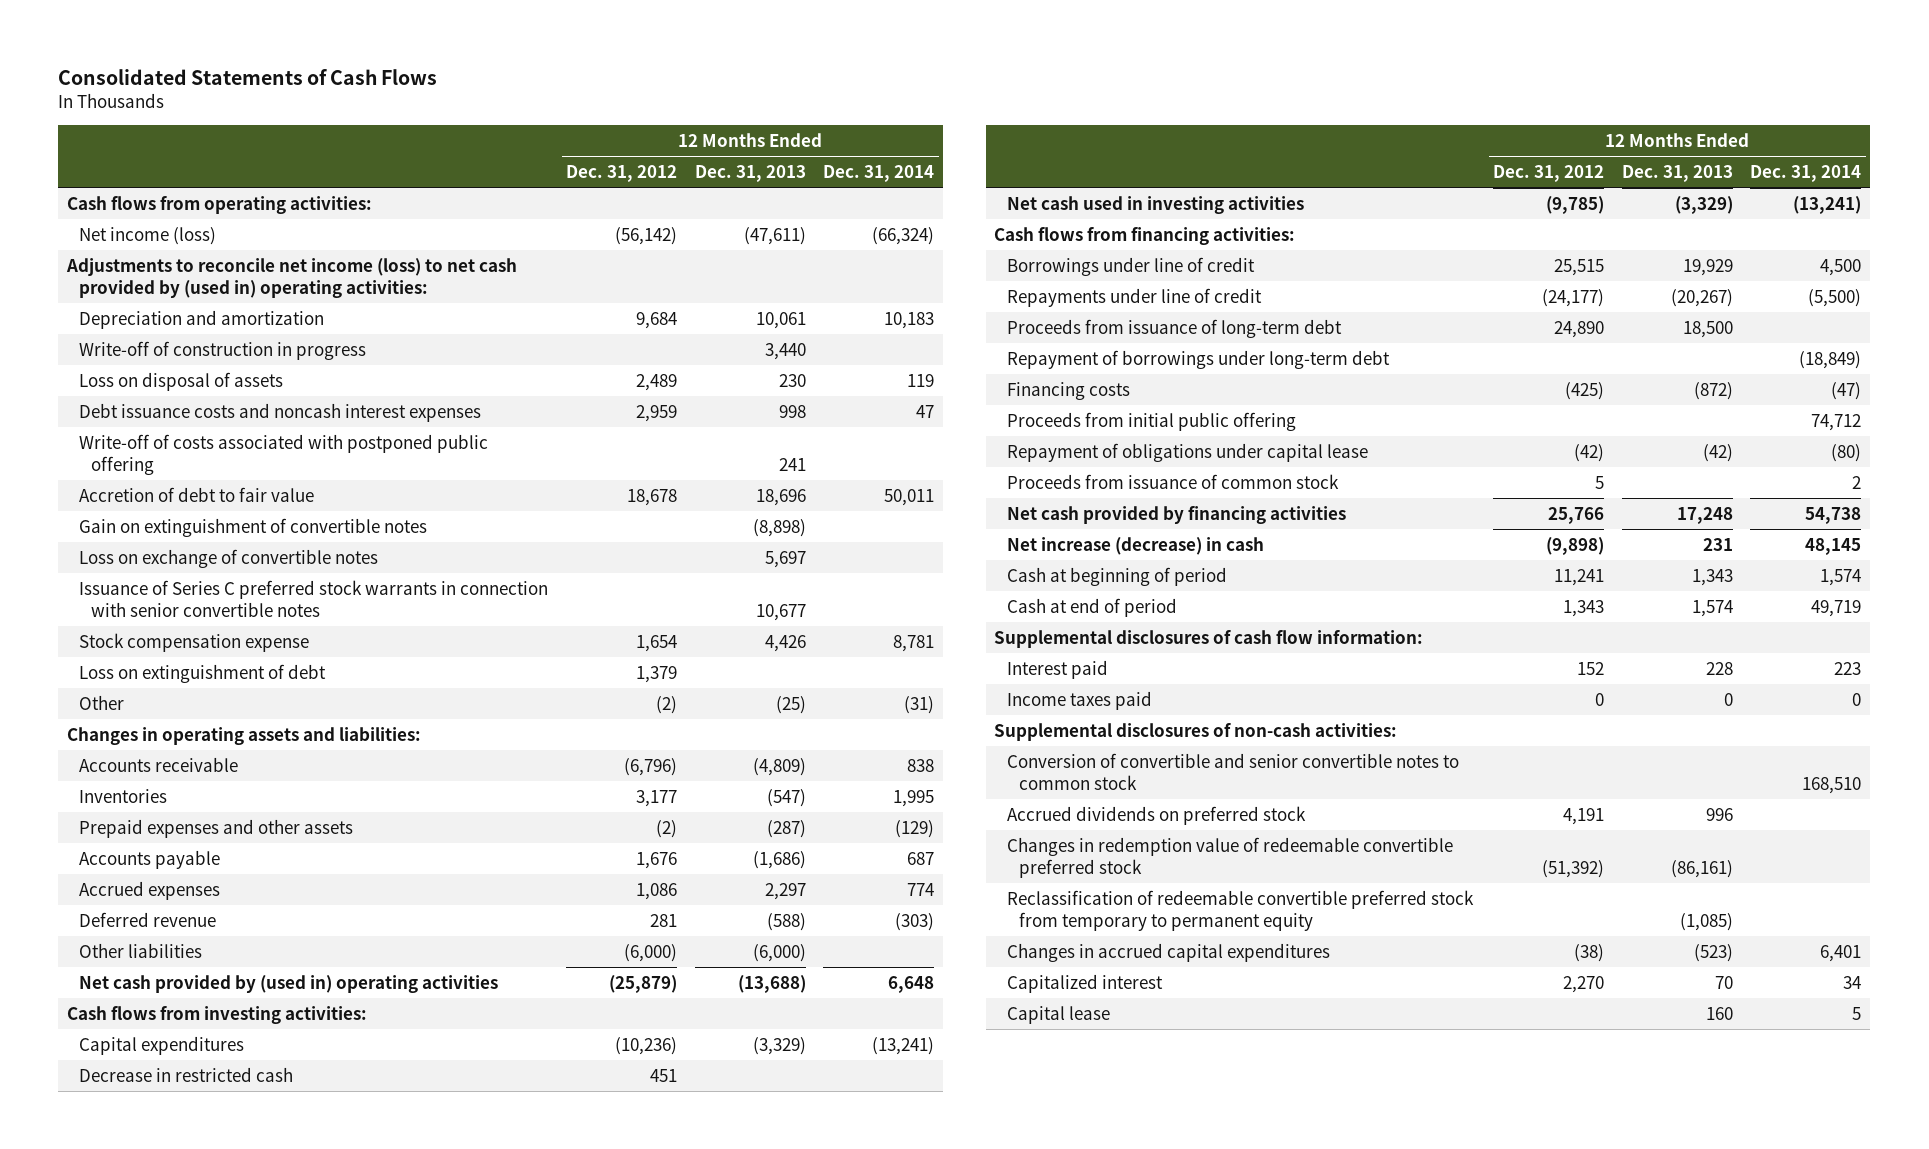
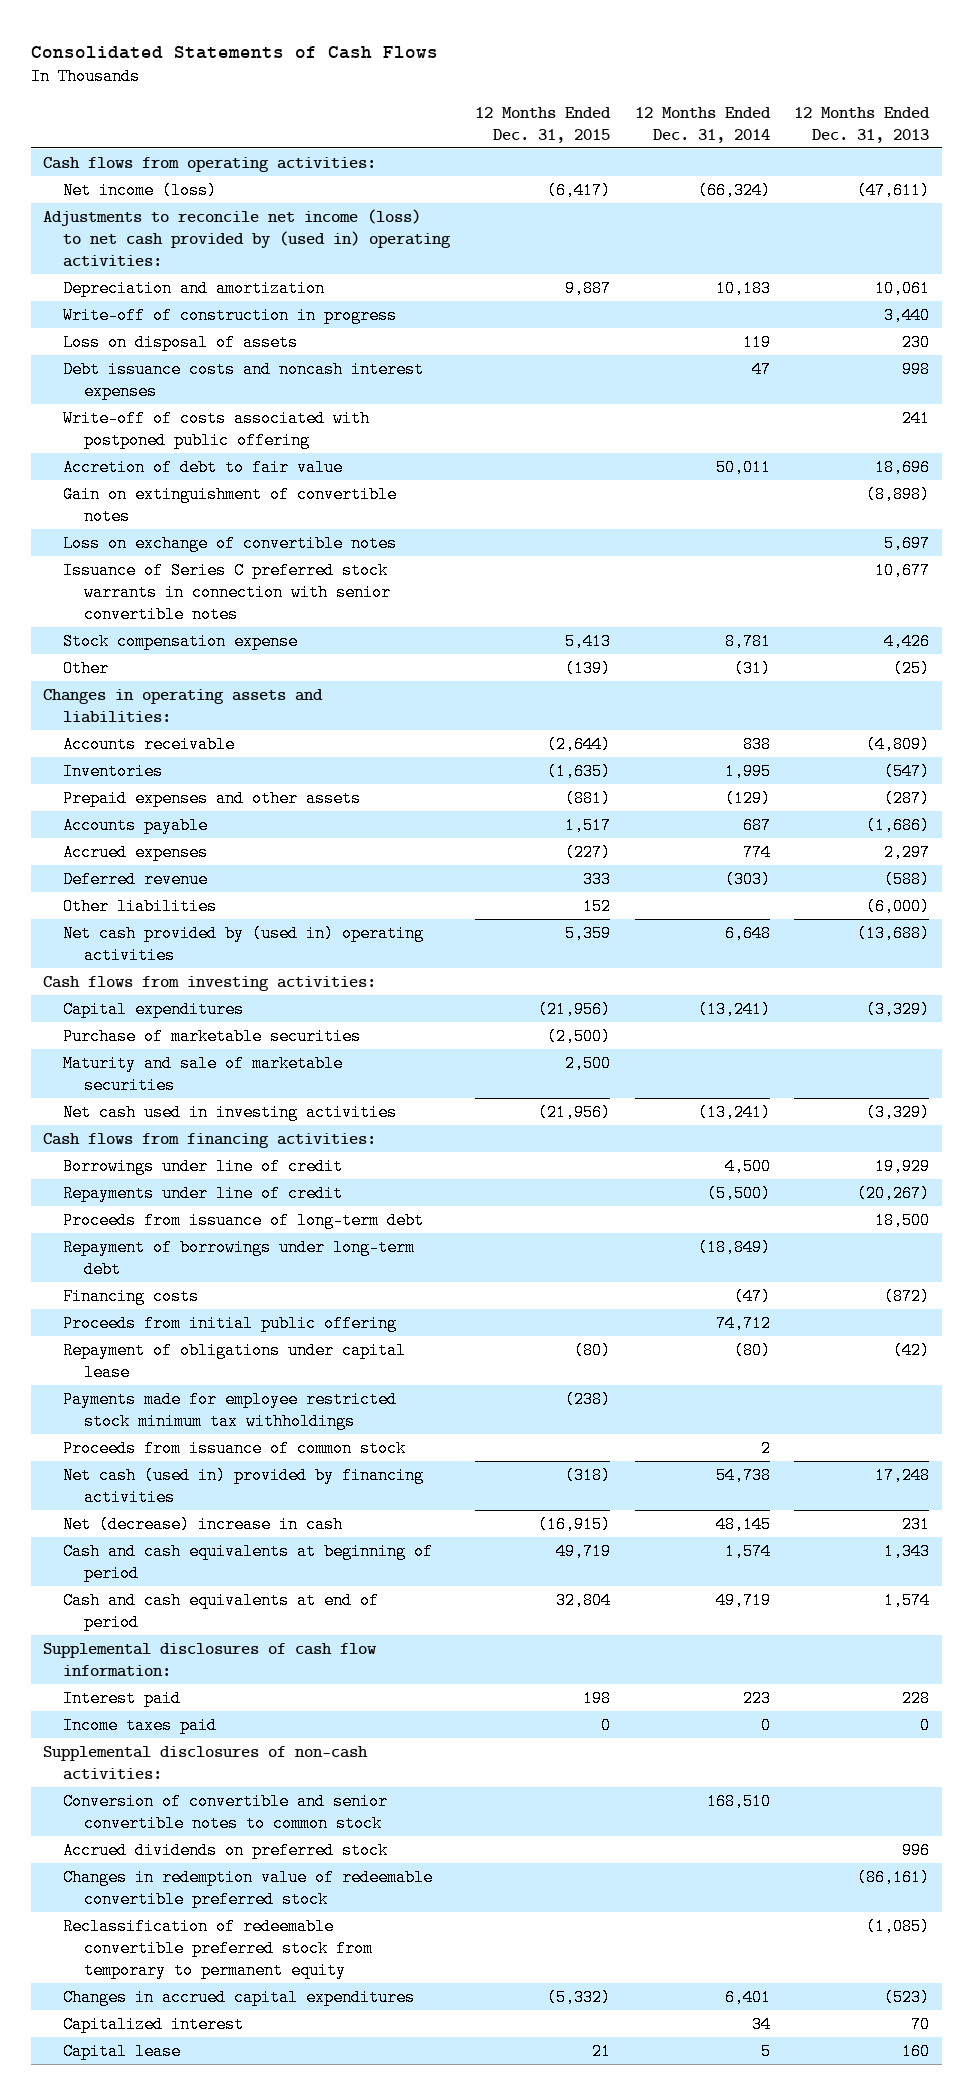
- | 12 Months Ended Dec. 31, 2012 | 12 Months Ended Dec. 31, 2013 | 12 Months Ended Dec. 31, 2014
+ | 12 Months Ended Dec. 31, 2015 | 12 Months Ended Dec. 31, 2014 | 12 Months Ended Dec. 31, 2013
- Loss on extinguishment of debt | 1,379 | |
- Decrease in restricted cash | 451 | |
+ Purchase of marketable securities | (2,500) | |
+ Maturity and sale of marketable securities | 2,500 | |
+ Payments made for employee restricted stock minimum tax withholdings | (238) | |
- Net cash provided by financing activities | 25,766 | 17,248 | 54,738
- Net increase (decrease) in cash | (9,898) | 231 | 48,145
- Cash at beginning of period | 11,241 | 1,343 | 1,574
- Cash at end of period | 1,343 | 1,574 | 49,719
+ Net cash (used in) provided by financing activities | (318) | 54,738 | 17,248
+ Net (decrease) increase in cash | (16,915) | 48,145 | 231
+ Cash and cash equivalents at beginning of period | 49,719 | 1,574 | 1,343
+ Cash and cash equivalents at end of period | 32,804 | 49,719 | 1,574

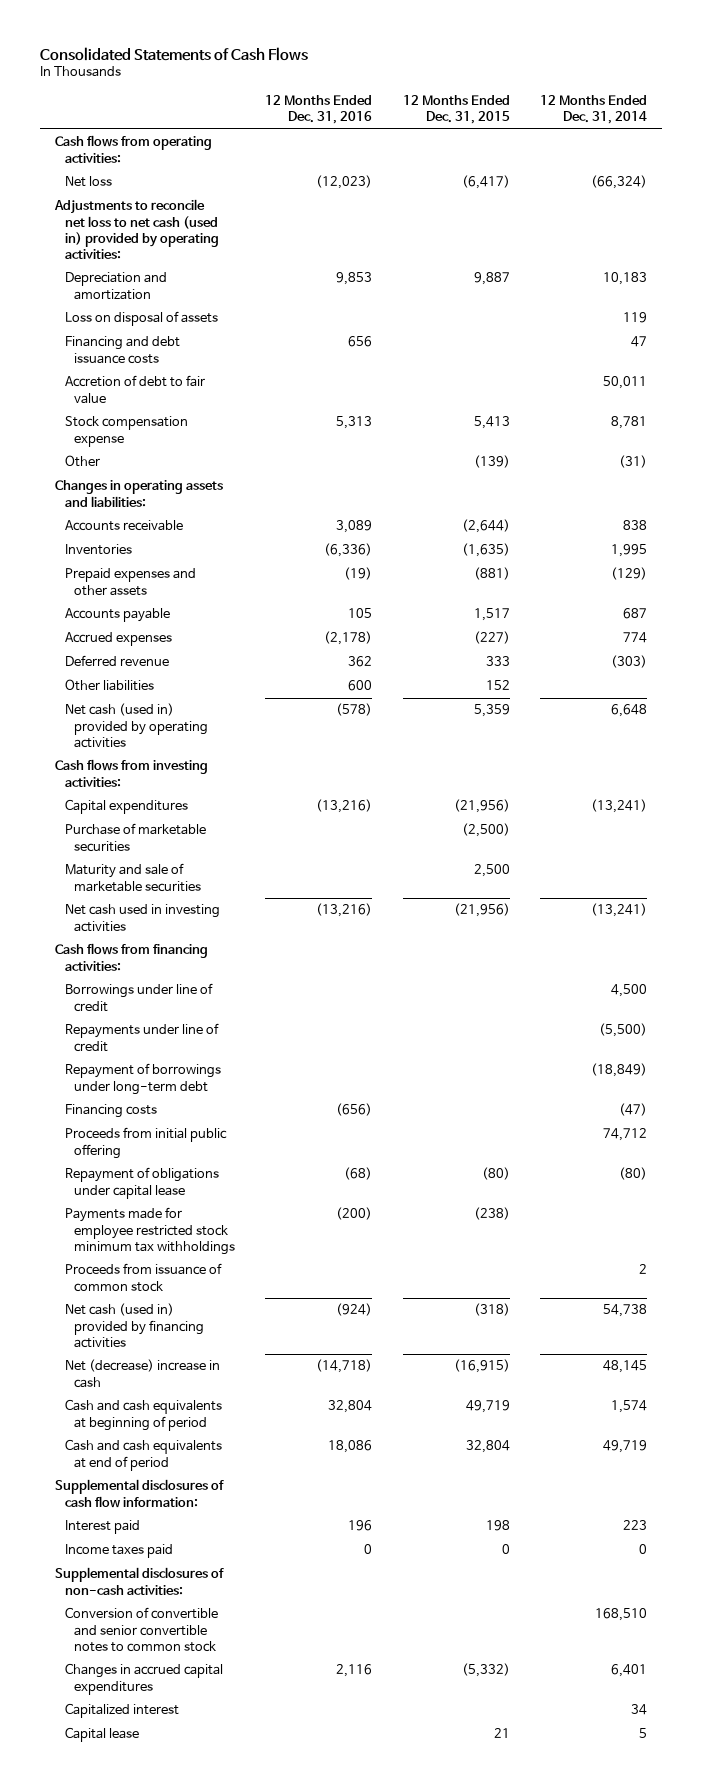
- | 12 Months Ended Dec. 31, 2015 | 12 Months Ended Dec. 31, 2014 | 12 Months Ended Dec. 31, 2013
+ | 12 Months Ended Dec. 31, 2016 | 12 Months Ended Dec. 31, 2015 | 12 Months Ended Dec. 31, 2014
- Net income (loss) | (6,417) | (66,324) | (47,611)
- Adjustments to reconcile net income (loss) to net cash provided by (used in) operating activities:
+ Net loss | (12,023) | (6,417) | (66,324)
+ Adjustments to reconcile net loss to net cash (used in) provided by operating activities:
- Write-off of construction in progress | | | 3,440
- Debt issuance costs and noncash interest expenses | | 47 | 998
- Write-off of costs associated with postponed public offering | | | 241
+ Financing and debt issuance costs | 656 | | 47
- Gain on extinguishment of convertible notes | | | (8,898)
- Loss on exchange of convertible notes | | | 5,697
- Issuance of Series C preferred stock warrants in connection with senior convertible notes | | | 10,677
- Net cash provided by (used in) operating activities | 5,359 | 6,648 | (13,688)
+ Net cash (used in) provided by operating activities | (578) | 5,359 | 6,648
- Proceeds from issuance of long-term debt | | | 18,500
- Accrued dividends on preferred stock | | | 996
- Changes in redemption value of redeemable convertible preferred stock | | | (86,161)
- Reclassification of redeemable convertible preferred stock from temporary to permanent equity | | | (1,085)

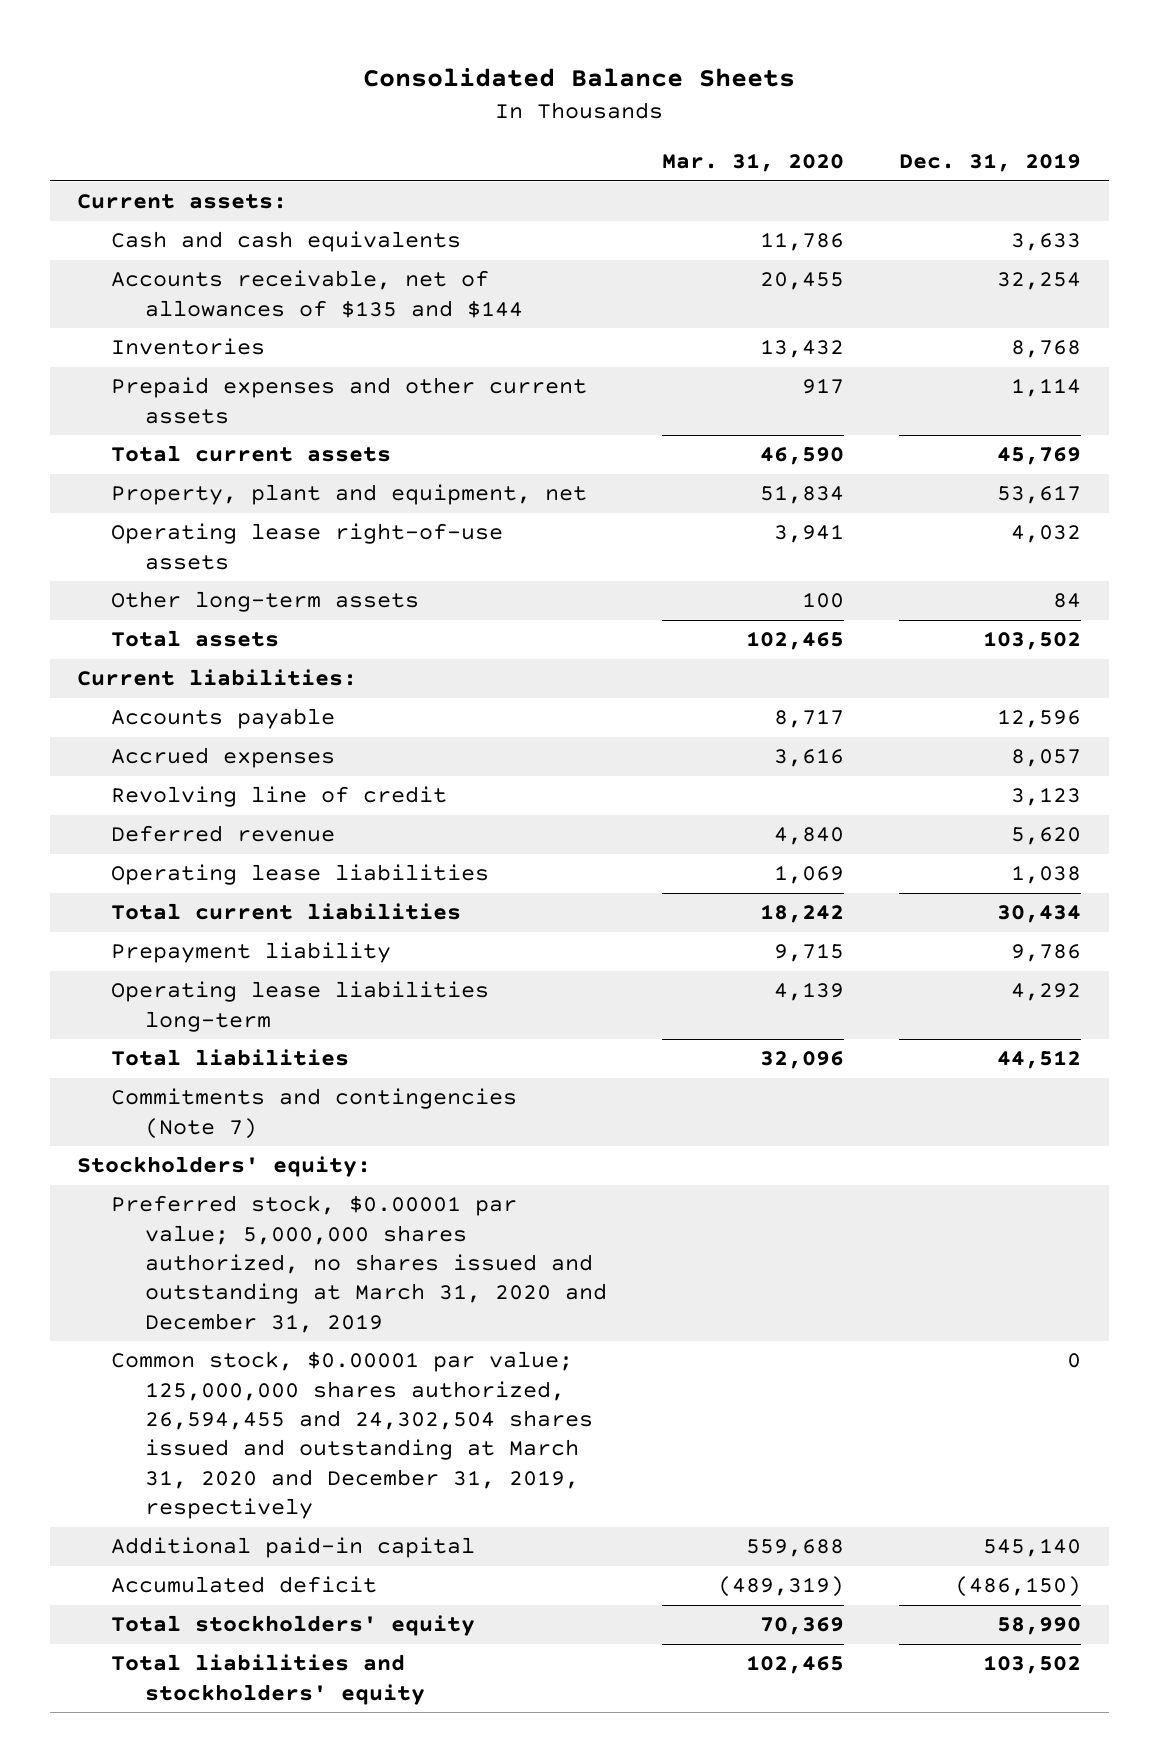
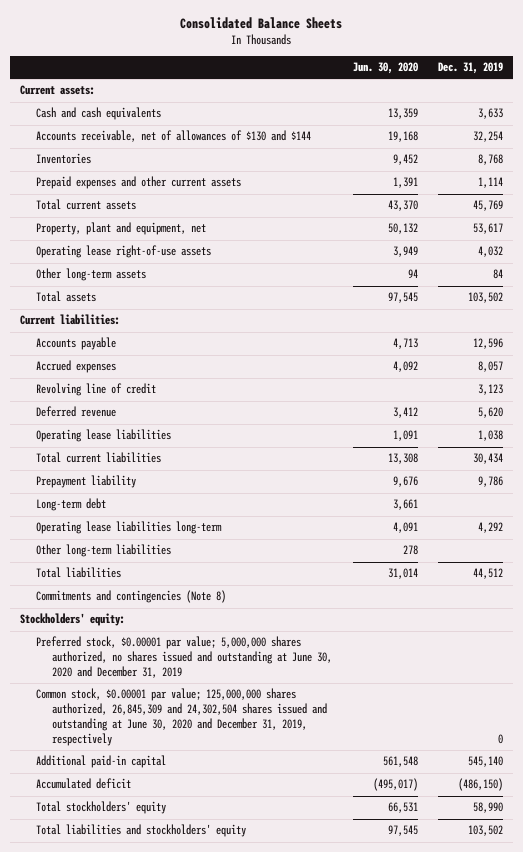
- | Mar. 31, 2020 | Dec. 31, 2019
+ | Jun. 30, 2020 | Dec. 31, 2019
- Accounts receivable, net of allowances of $135 and $144 | 20,455 | 32,254
+ Accounts receivable, net of allowances of $130 and $144 | 19,168 | 32,254
+ Long-term debt | 3,661 |
+ Other long-term liabilities | 278 |
- Commitments and contingencies (Note 7)
+ Commitments and contingencies (Note 8)
- Preferred stock, $0.00001 par value; 5,000,000 shares authorized, no shares issued and outstanding at March 31, 2020 and December 31, 2019
- Common stock, $0.00001 par value; 125,000,000 shares authorized, 26,594,455 and 24,302,504 shares issued and outstanding at March 31, 2020 and December 31, 2019, respectively | | 0
+ Preferred stock, $0.00001 par value; 5,000,000 shares authorized, no shares issued and outstanding at June 30, 2020 and December 31, 2019
+ Common stock, $0.00001 par value; 125,000,000 shares authorized, 26,845,309 and 24,302,504 shares issued and outstanding at June 30, 2020 and December 31, 2019, respectively | | 0

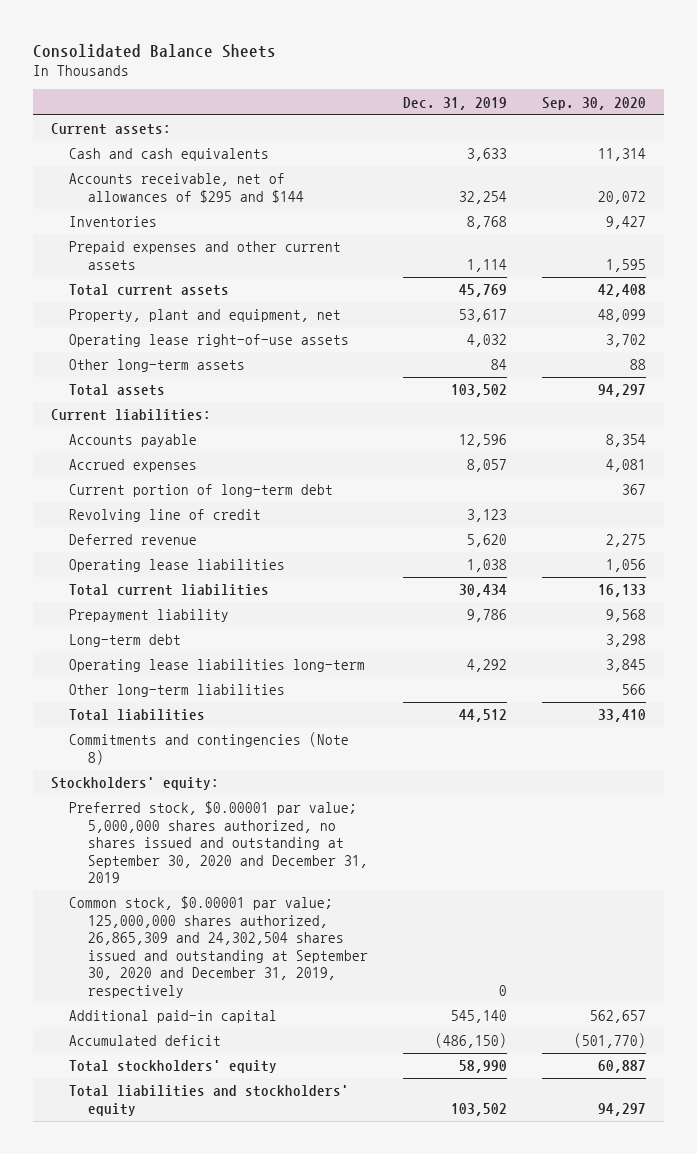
- | Jun. 30, 2020 | Dec. 31, 2019
+ | Dec. 31, 2019 | Sep. 30, 2020
- Accounts receivable, net of allowances of $130 and $144 | 19,168 | 32,254
+ Accounts receivable, net of allowances of $295 and $144 | 32,254 | 20,072
+ Current portion of long-term debt | | 367
- Preferred stock, $0.00001 par value; 5,000,000 shares authorized, no shares issued and outstanding at June 30, 2020 and December 31, 2019
- Common stock, $0.00001 par value; 125,000,000 shares authorized, 26,845,309 and 24,302,504 shares issued and outstanding at June 30, 2020 and December 31, 2019, respectively | | 0
+ Preferred stock, $0.00001 par value; 5,000,000 shares authorized, no shares issued and outstanding at September 30, 2020 and December 31, 2019
+ Common stock, $0.00001 par value; 125,000,000 shares authorized, 26,865,309 and 24,302,504 shares issued and outstanding at September 30, 2020 and December 31, 2019, respectively | 0 |

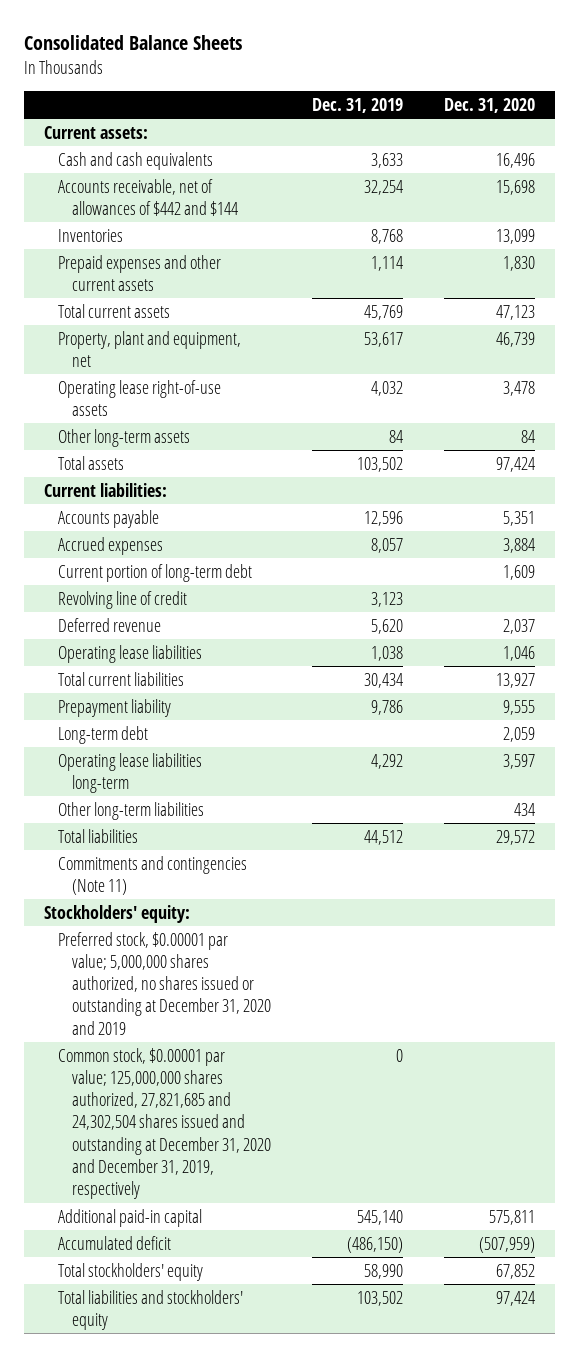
- | Dec. 31, 2019 | Sep. 30, 2020
+ | Dec. 31, 2019 | Dec. 31, 2020
- Accounts receivable, net of allowances of $295 and $144 | 32,254 | 20,072
+ Accounts receivable, net of allowances of $442 and $144 | 32,254 | 15,698
- Commitments and contingencies (Note 8)
+ Commitments and contingencies (Note 11)
- Preferred stock, $0.00001 par value; 5,000,000 shares authorized, no shares issued and outstanding at September 30, 2020 and December 31, 2019
- Common stock, $0.00001 par value; 125,000,000 shares authorized, 26,865,309 and 24,302,504 shares issued and outstanding at September 30, 2020 and December 31, 2019, respectively | 0 |
+ Preferred stock, $0.00001 par value; 5,000,000 shares authorized, no shares issued or outstanding at December 31, 2020 and 2019
+ Common stock, $0.00001 par value; 125,000,000 shares authorized, 27,821,685 and 24,302,504 shares issued and outstanding at December 31, 2020 and December 31, 2019, respectively | 0 |

